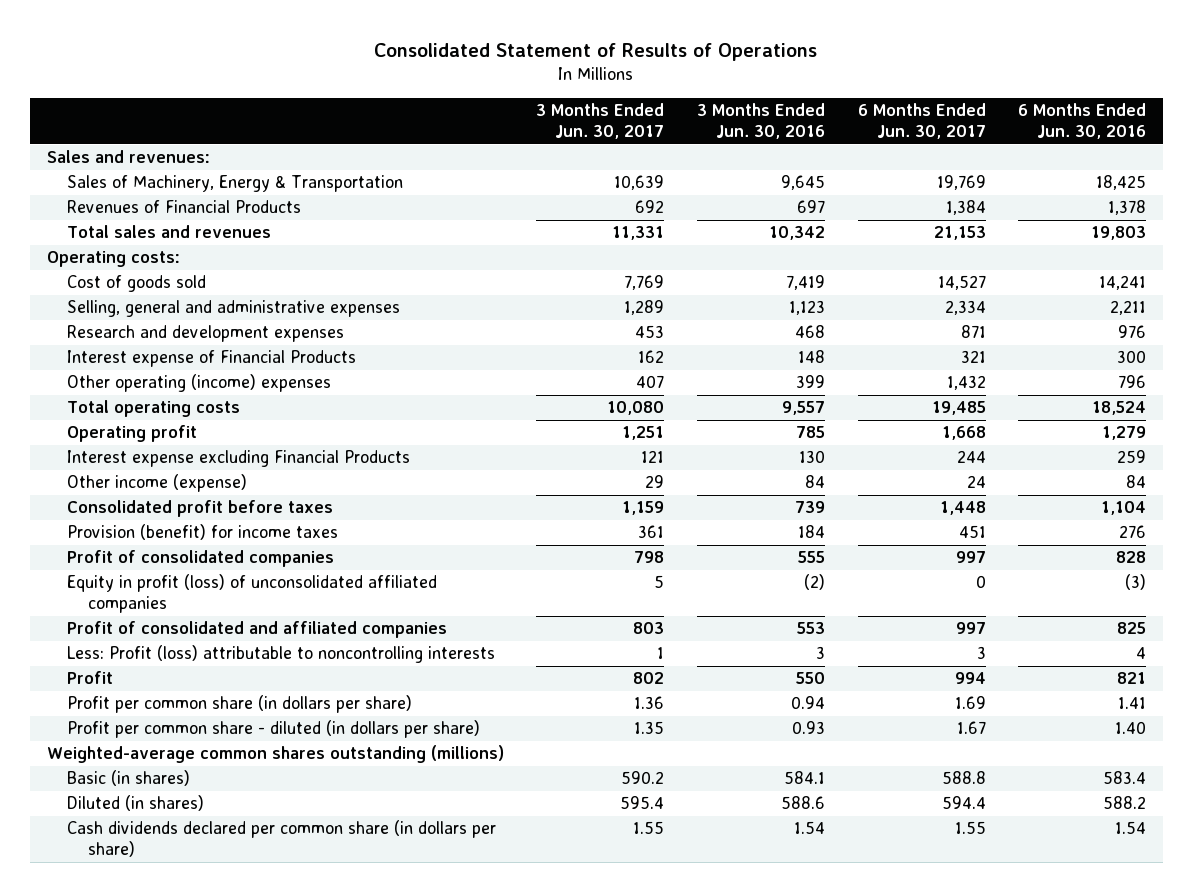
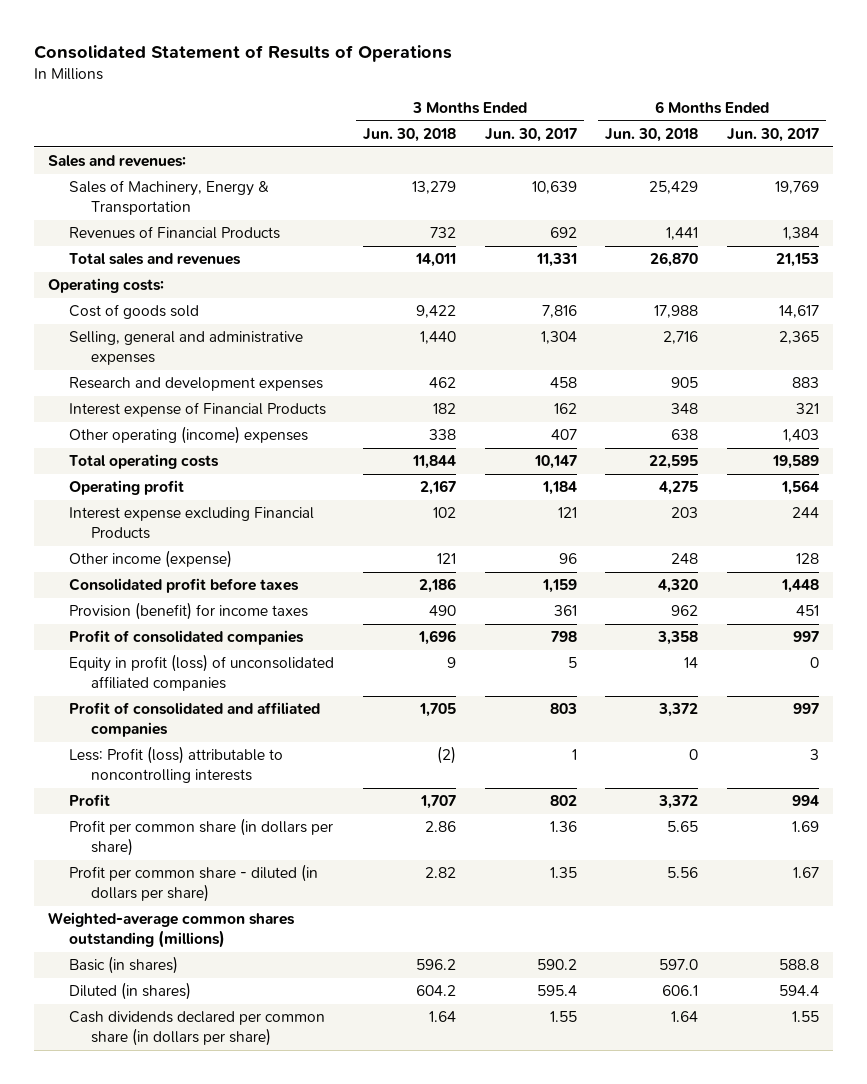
- | 3 Months Ended Jun. 30, 2017 | 3 Months Ended Jun. 30, 2016 | 6 Months Ended Jun. 30, 2017 | 6 Months Ended Jun. 30, 2016
+ | 3 Months Ended Jun. 30, 2018 | 3 Months Ended Jun. 30, 2017 | 6 Months Ended Jun. 30, 2018 | 6 Months Ended Jun. 30, 2017
- Cost of goods sold | 7,769 | 7,419 | 14,527 | 14,241
- Selling, general and administrative expenses | 1,289 | 1,123 | 2,334 | 2,211
- Research and development expenses | 453 | 468 | 871 | 976
+ Cost of goods sold | 9,422 | 7,816 | 17,988 | 14,617
+ Selling, general and administrative expenses | 1,440 | 1,304 | 2,716 | 2,365
+ Research and development expenses | 462 | 458 | 905 | 883
- Other operating (income) expenses | 407 | 399 | 1,432 | 796
- Total operating costs | 10,080 | 9,557 | 19,485 | 18,524
- Operating profit | 1,251 | 785 | 1,668 | 1,279
+ Other operating (income) expenses | 338 | 407 | 638 | 1,403
+ Total operating costs | 11,844 | 10,147 | 22,595 | 19,589
+ Operating profit | 2,167 | 1,184 | 4,275 | 1,564
- Other income (expense) | 29 | 84 | 24 | 84
+ Other income (expense) | 121 | 96 | 248 | 128

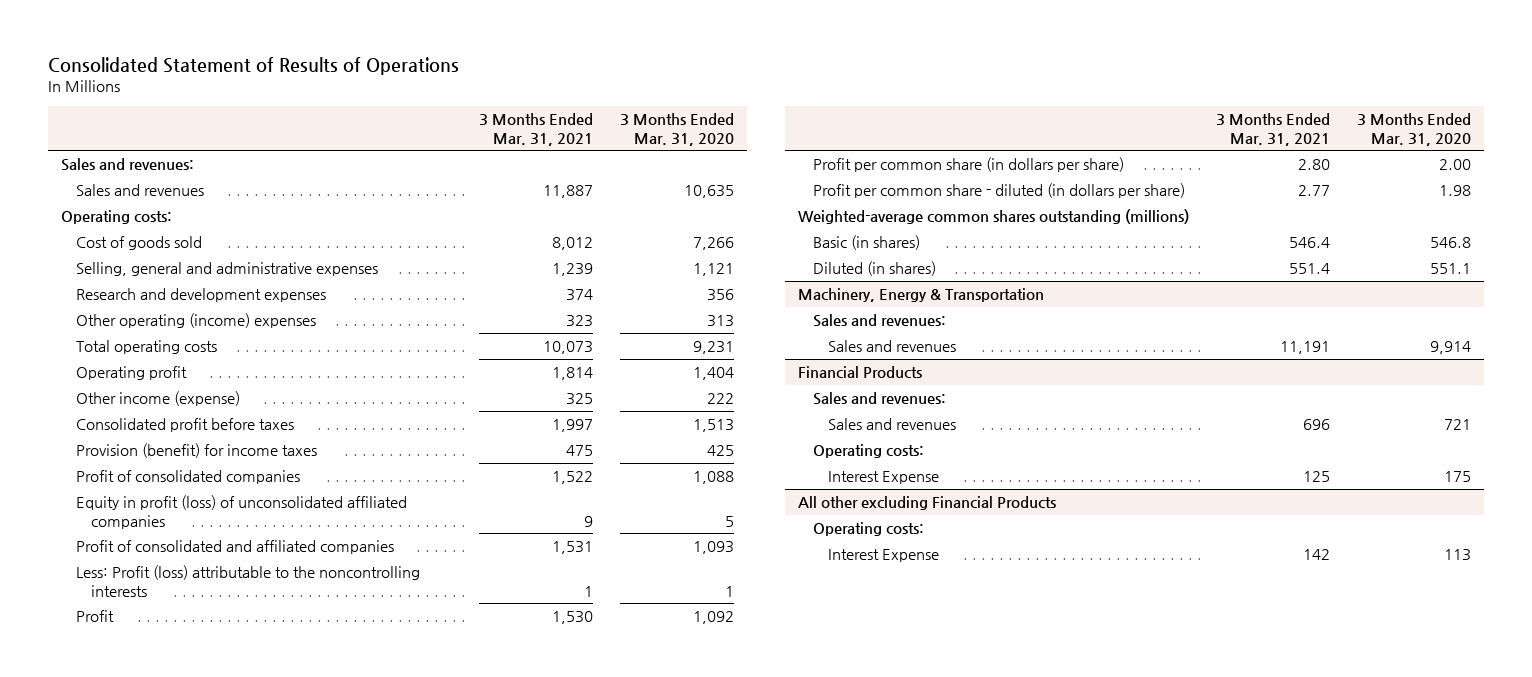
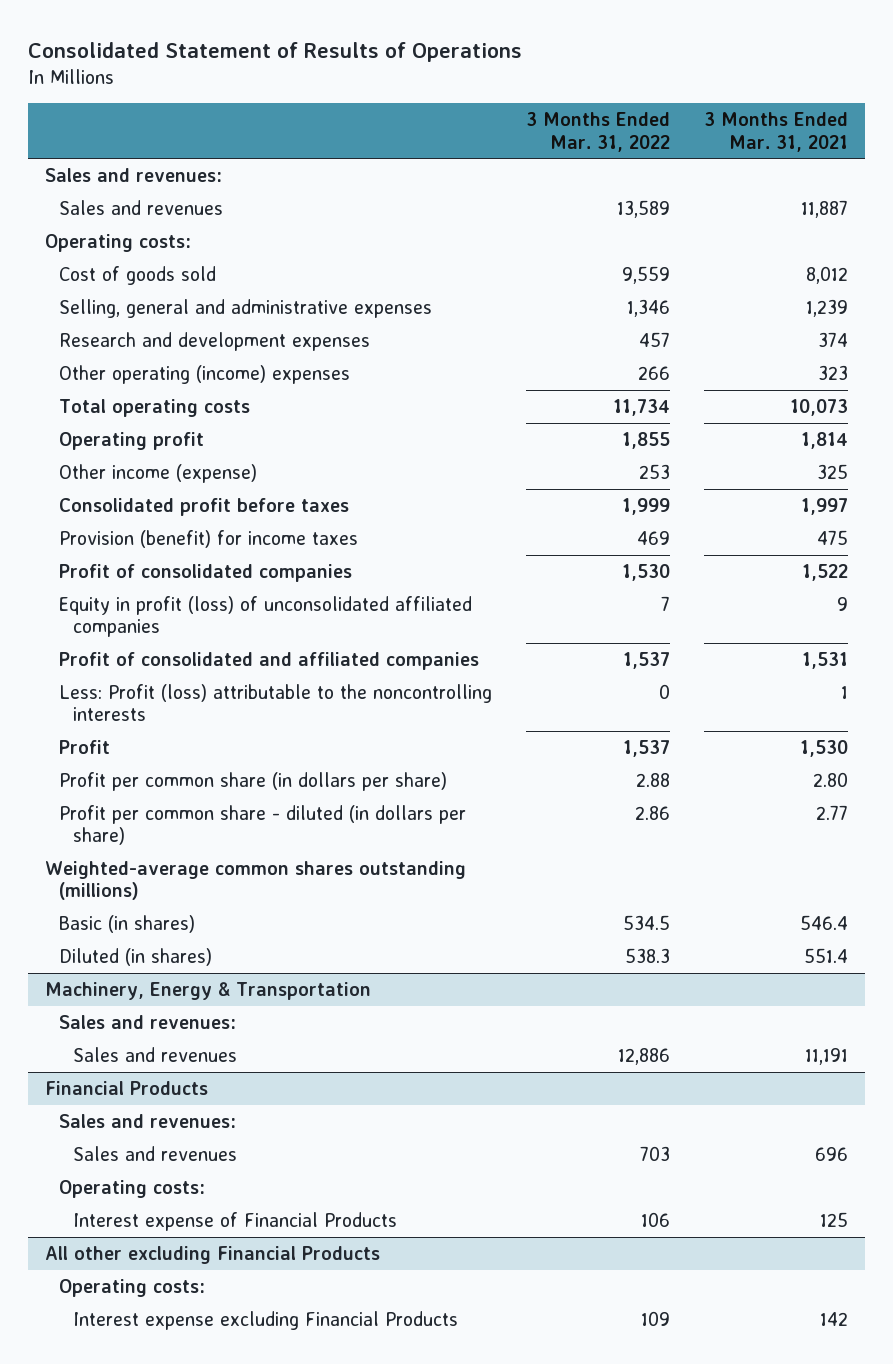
- | 3 Months Ended Mar. 31, 2021 | 3 Months Ended Mar. 31, 2020
+ | 3 Months Ended Mar. 31, 2022 | 3 Months Ended Mar. 31, 2021
@ Financial Products
- Interest Expense | 125 | 175
+ Interest expense of Financial Products | 106 | 125
@ All other excluding Financial Products
- Interest Expense | 142 | 113
+ Interest expense excluding Financial Products | 109 | 142

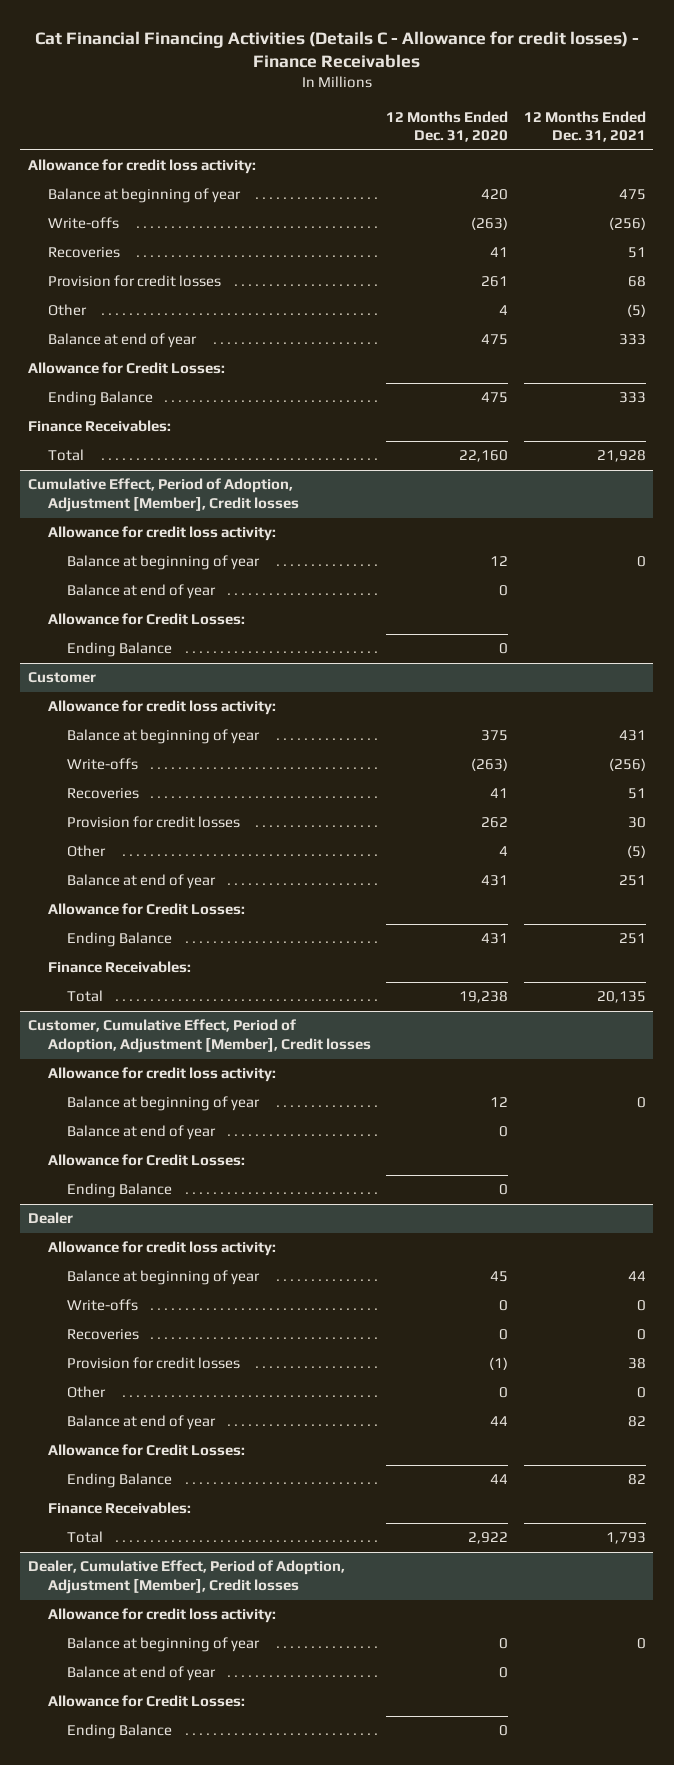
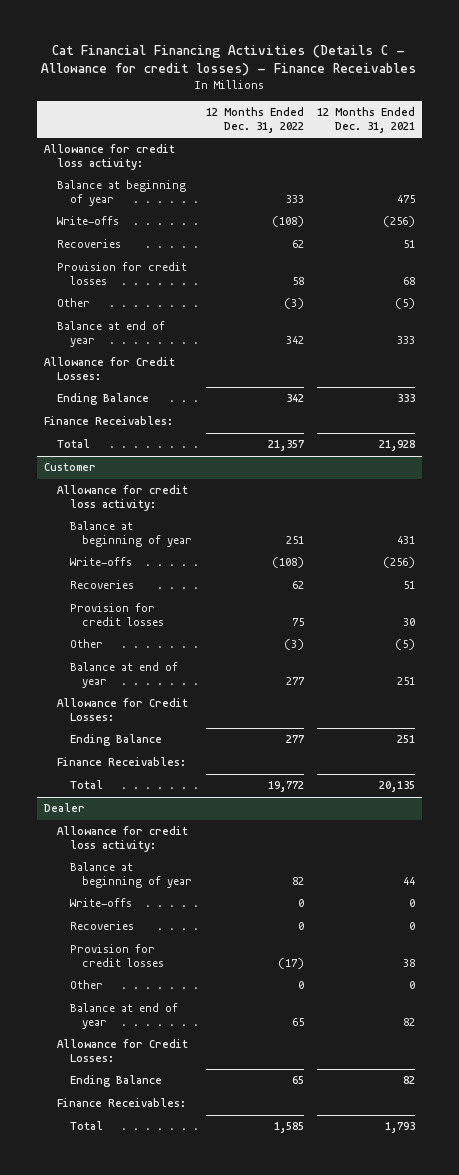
- | 12 Months Ended Dec. 31, 2020 | 12 Months Ended Dec. 31, 2021
+ | 12 Months Ended Dec. 31, 2022 | 12 Months Ended Dec. 31, 2021
- Cumulative Effect, Period of Adoption, Adjustment [Member], Credit losses
- Allowance for credit loss activity:
- Balance at beginning of year | 12 | 0
- Balance at end of year | 0 |
- Allowance for Credit Losses:
- Ending Balance | 0 |
- Customer, Cumulative Effect, Period of Adoption, Adjustment [Member], Credit losses
- Allowance for credit loss activity:
- Balance at beginning of year | 12 | 0
- Balance at end of year | 0 |
- Allowance for Credit Losses:
- Ending Balance | 0 |
- Dealer, Cumulative Effect, Period of Adoption, Adjustment [Member], Credit losses
- Allowance for credit loss activity:
- Balance at beginning of year | 0 | 0
- Balance at end of year | 0 |
- Allowance for Credit Losses:
- Ending Balance | 0 |

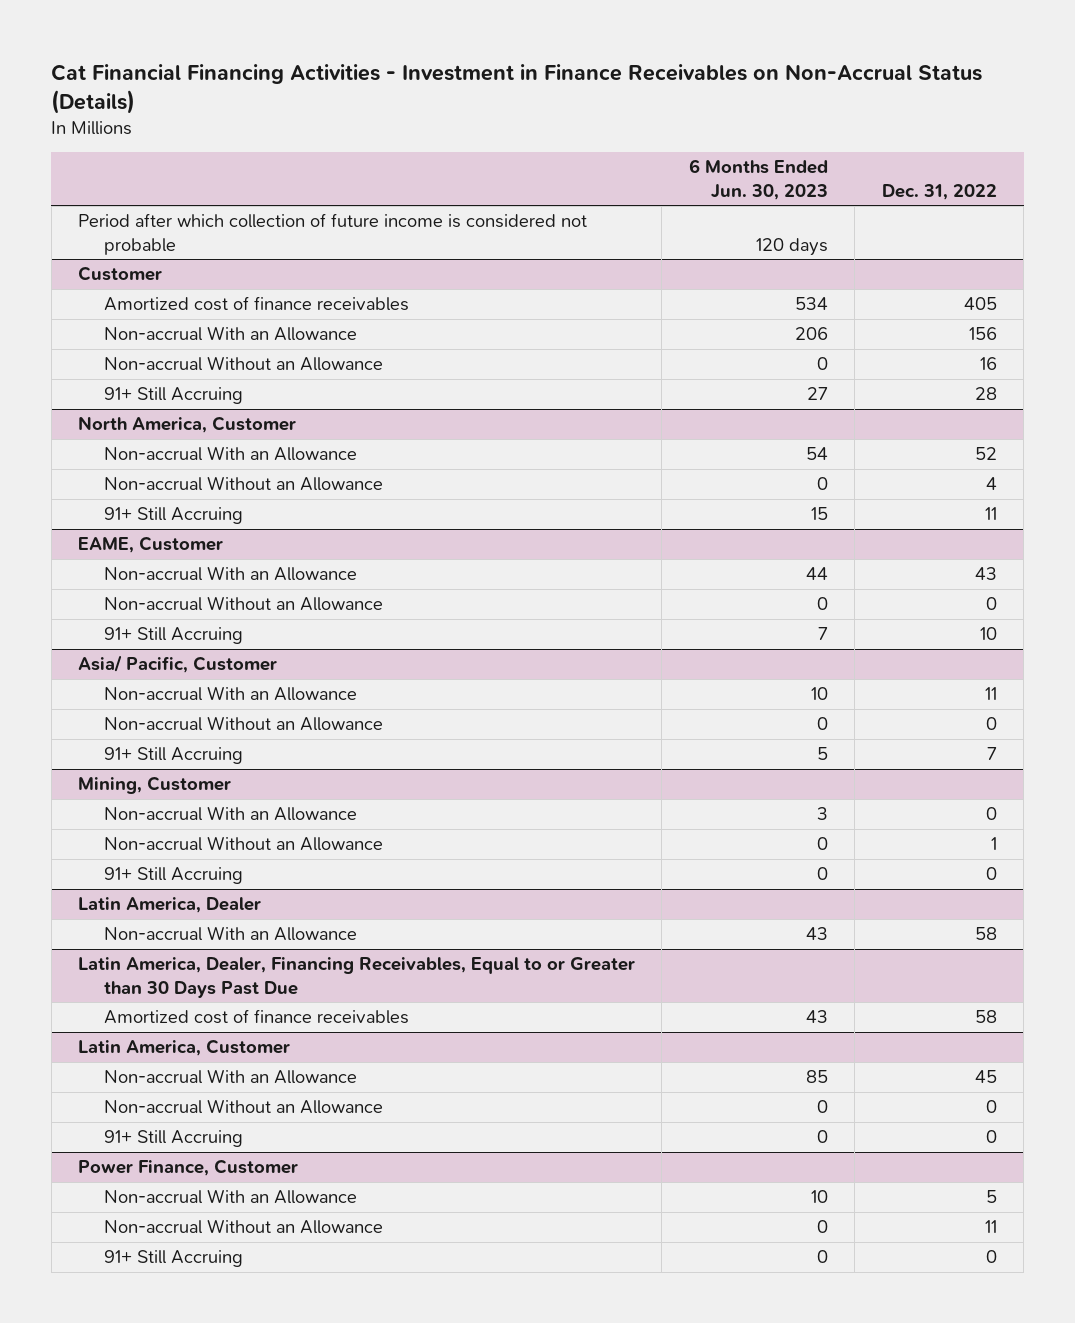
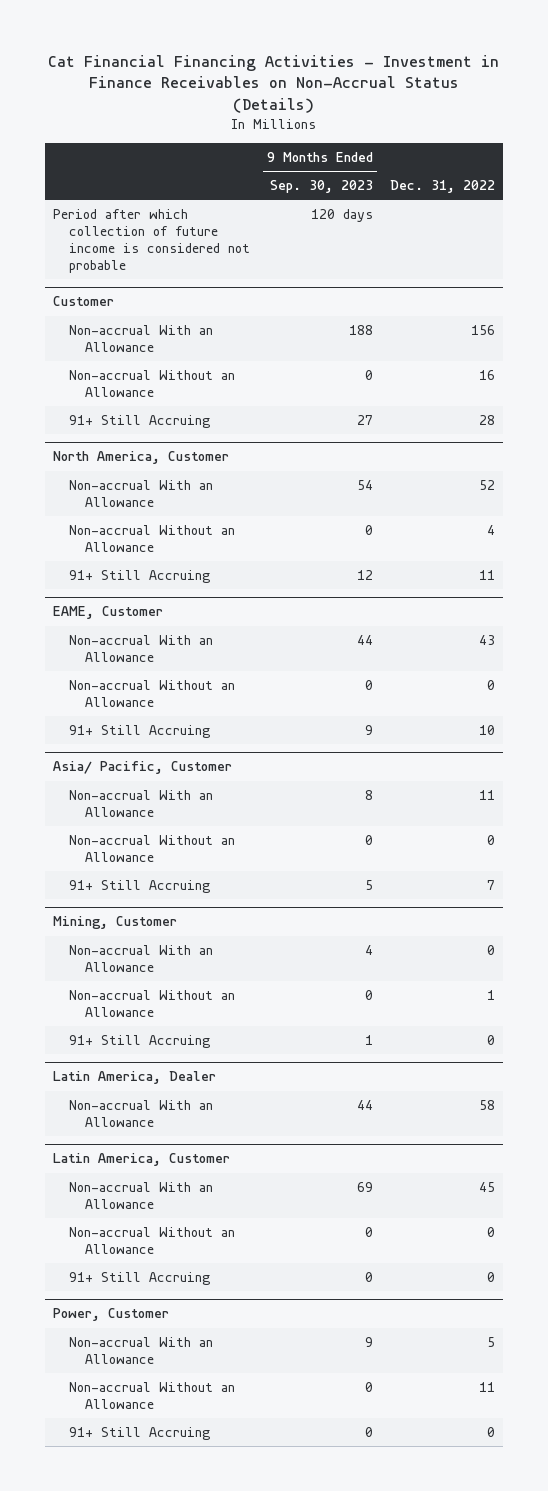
- | 6 Months Ended Jun. 30, 2023 | Dec. 31, 2022
+ | 9 Months Ended Sep. 30, 2023 | Dec. 31, 2022
@ Customer
- Amortized cost of finance receivables | 534 | 405
- Latin America, Dealer, Financing Receivables, Equal to or Greater than 30 Days Past Due
- Amortized cost of finance receivables | 43 | 58
- Power Finance, Customer
+ Power, Customer

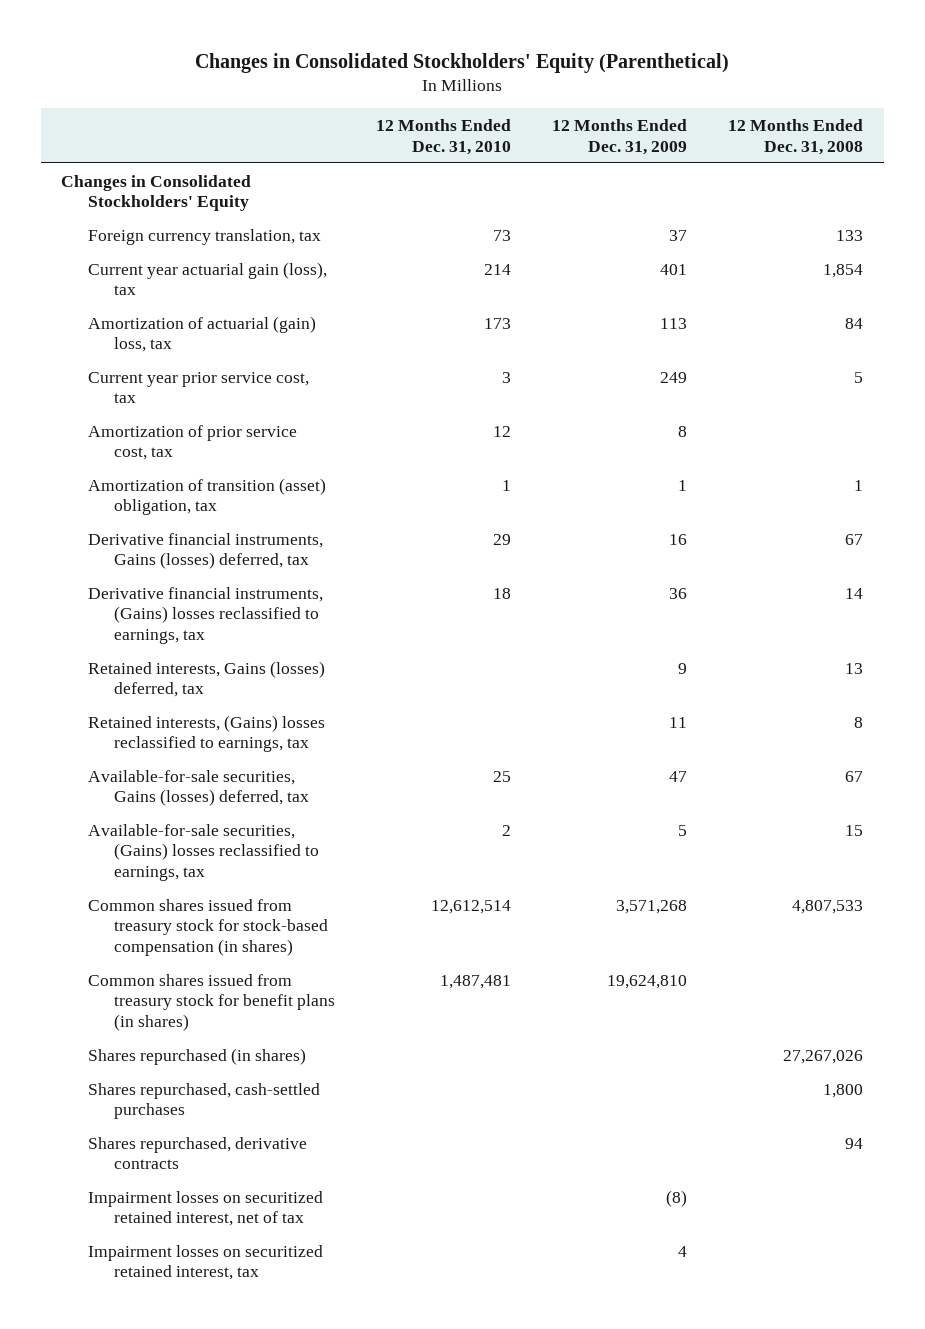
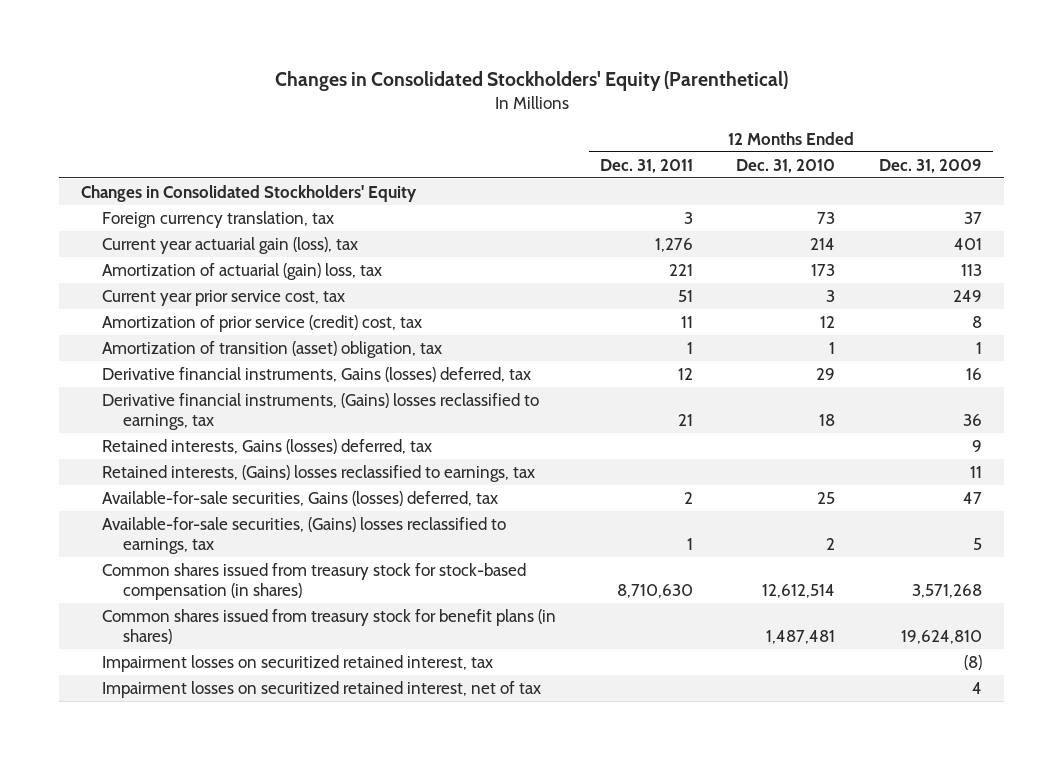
- | 12 Months Ended Dec. 31, 2010 | 12 Months Ended Dec. 31, 2009 | 12 Months Ended Dec. 31, 2008
+ | 12 Months Ended Dec. 31, 2011 | 12 Months Ended Dec. 31, 2010 | 12 Months Ended Dec. 31, 2009
- Amortization of prior service cost, tax | 12 | 8 |
+ Amortization of prior service (credit) cost, tax | 11 | 12 | 8
- Shares repurchased (in shares) | | | 27,267,026
- Shares repurchased, cash-settled purchases | | | 1,800
- Shares repurchased, derivative contracts | | | 94
- Impairment losses on securitized retained interest, net of tax | | (8) |
- Impairment losses on securitized retained interest, tax | | 4 |
+ Impairment losses on securitized retained interest, tax | | | (8)
+ Impairment losses on securitized retained interest, net of tax | | | 4

